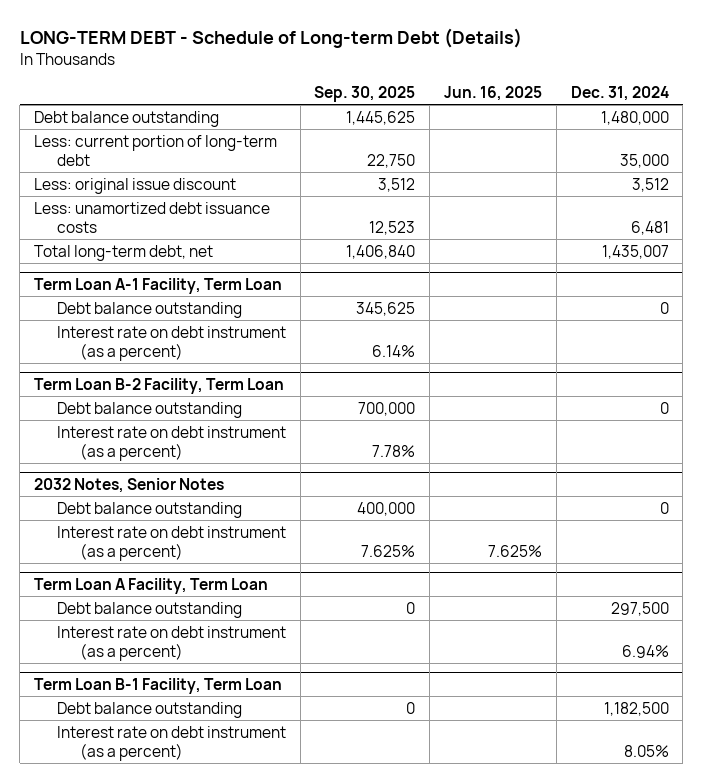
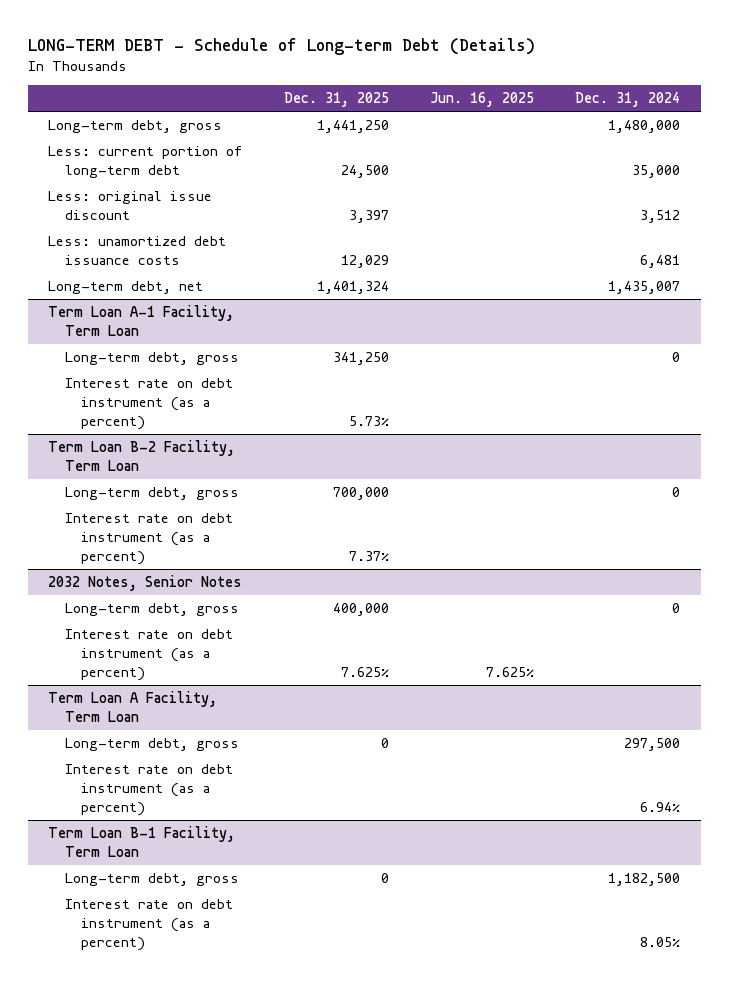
- | Sep. 30, 2025 | Jun. 16, 2025 | Dec. 31, 2024
+ | Dec. 31, 2025 | Jun. 16, 2025 | Dec. 31, 2024
- Debt balance outstanding | 1,445,625 | | 1,480,000
+ Long-term debt, gross | 1,441,250 | | 1,480,000
- Total long-term debt, net | 1,406,840 | | 1,435,007
+ Long-term debt, net | 1,401,324 | | 1,435,007
@ Term Loan A-1 Facility, Term Loan
- Debt balance outstanding | 345,625 | | 0
+ Long-term debt, gross | 341,250 | | 0
@ Term Loan B-2 Facility, Term Loan
- Debt balance outstanding | 700,000 | | 0
+ Long-term debt, gross | 700,000 | | 0
@ 2032 Notes, Senior Notes
- Debt balance outstanding | 400,000 | | 0
+ Long-term debt, gross | 400,000 | | 0
@ Term Loan A Facility, Term Loan
- Debt balance outstanding | 0 | | 297,500
+ Long-term debt, gross | 0 | | 297,500
@ Term Loan B-1 Facility, Term Loan
- Debt balance outstanding | 0 | | 1,182,500
+ Long-term debt, gross | 0 | | 1,182,500

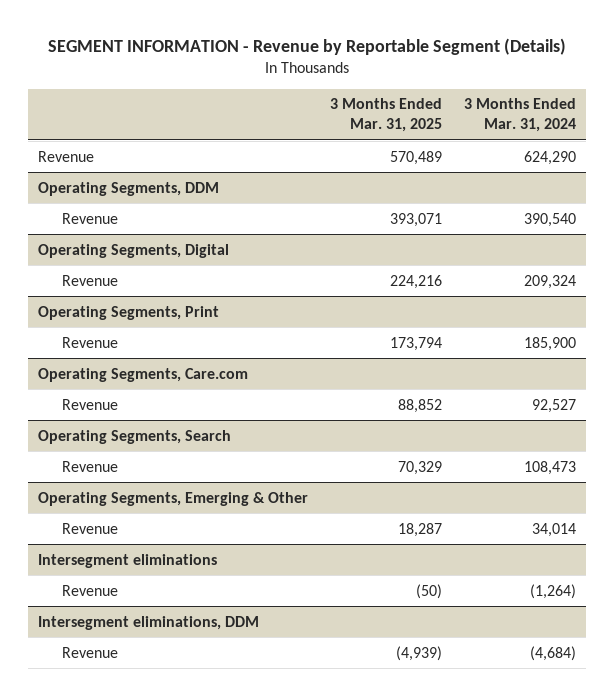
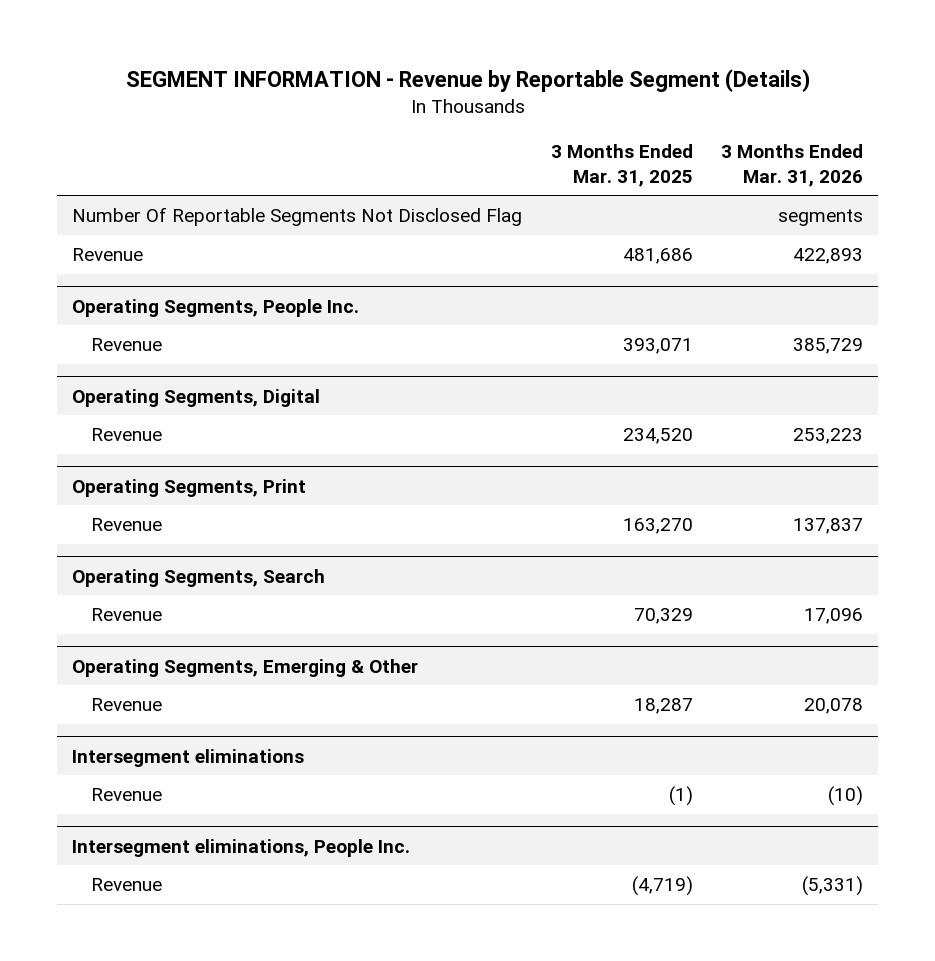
- | 3 Months Ended Mar. 31, 2025 | 3 Months Ended Mar. 31, 2024
+ | 3 Months Ended Mar. 31, 2025 | 3 Months Ended Mar. 31, 2026
- Revenue | 570,489 | 624,290
- Operating Segments, DDM
+ Number Of Reportable Segments Not Disclosed Flag | | segments
+ Revenue | 481,686 | 422,893
+ Operating Segments, People Inc.
@ Operating Segments, Digital
- Revenue | 224,216 | 209,324
+ Revenue | 234,520 | 253,223
@ Operating Segments, Print
- Revenue | 173,794 | 185,900
- Operating Segments, Care.com
- Revenue | 88,852 | 92,527
@ Operating Segments, Print
+ Revenue | 163,270 | 137,837
@ Intersegment eliminations
- Revenue | (50) | (1,264)
- Intersegment eliminations, DDM
- Revenue | (4,939) | (4,684)
@ Intersegment eliminations
+ Revenue | (1) | (10)
+ Intersegment eliminations, People Inc.
+ Revenue | (4,719) | (5,331)

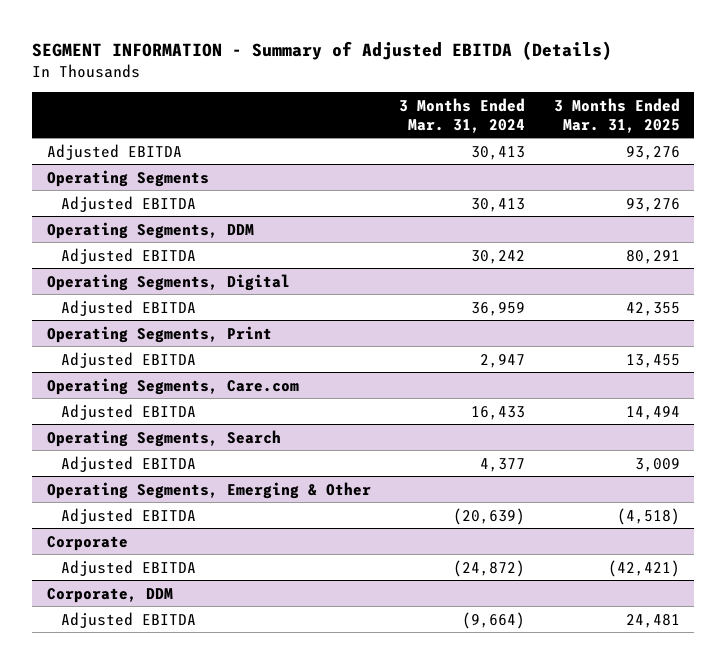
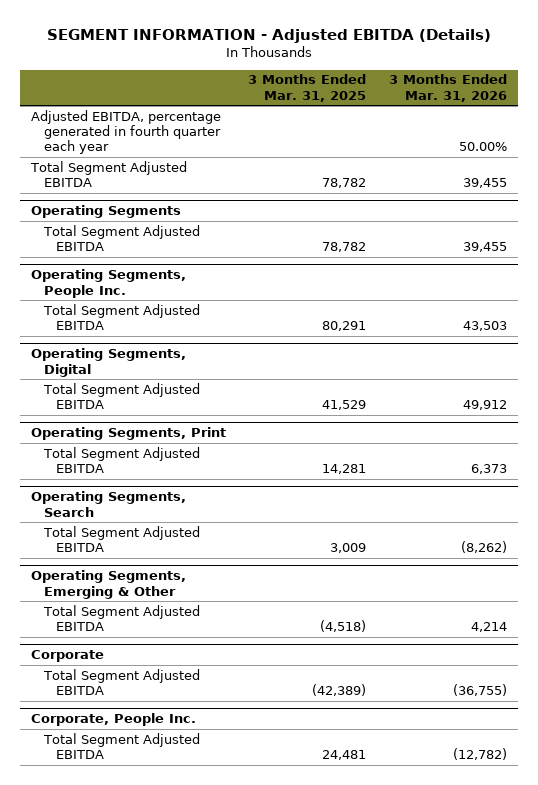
- SEGMENT INFORMATION - Summary of Adjusted EBITDA (Details)
+ SEGMENT INFORMATION - Adjusted EBITDA (Details)
- | 3 Months Ended Mar. 31, 2024 | 3 Months Ended Mar. 31, 2025
+ | 3 Months Ended Mar. 31, 2025 | 3 Months Ended Mar. 31, 2026
- Adjusted EBITDA | 30,413 | 93,276
+ Adjusted EBITDA, percentage generated in fourth quarter each year | | 50.00%
+ Total Segment Adjusted EBITDA | 78,782 | 39,455
@ Operating Segments
- Adjusted EBITDA | 30,413 | 93,276
- Operating Segments, DDM
- Adjusted EBITDA | 30,242 | 80,291
@ Operating Segments
+ Total Segment Adjusted EBITDA | 78,782 | 39,455
+ Operating Segments, People Inc.
+ Total Segment Adjusted EBITDA | 80,291 | 43,503
@ Operating Segments, Digital
- Adjusted EBITDA | 36,959 | 42,355
+ Total Segment Adjusted EBITDA | 41,529 | 49,912
@ Operating Segments, Print
- Adjusted EBITDA | 2,947 | 13,455
- Operating Segments, Care.com
- Adjusted EBITDA | 16,433 | 14,494
@ Operating Segments, Print
+ Total Segment Adjusted EBITDA | 14,281 | 6,373
@ Operating Segments, Search
- Adjusted EBITDA | 4,377 | 3,009
+ Total Segment Adjusted EBITDA | 3,009 | (8,262)
@ Operating Segments, Emerging & Other
- Adjusted EBITDA | (20,639) | (4,518)
+ Total Segment Adjusted EBITDA | (4,518) | 4,214
@ Corporate
- Adjusted EBITDA | (24,872) | (42,421)
- Corporate, DDM
- Adjusted EBITDA | (9,664) | 24,481
@ Corporate
+ Total Segment Adjusted EBITDA | (42,389) | (36,755)
+ Corporate, People Inc.
+ Total Segment Adjusted EBITDA | 24,481 | (12,782)

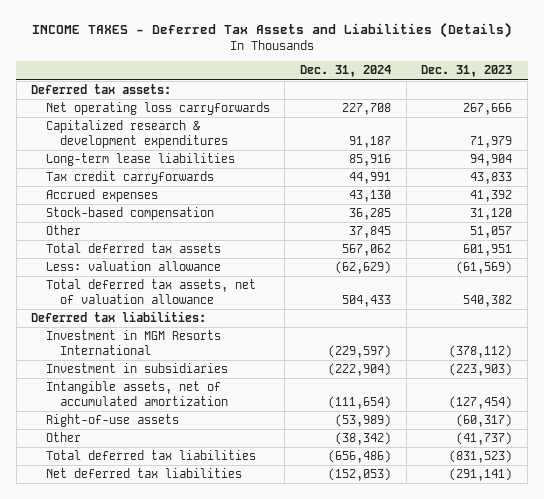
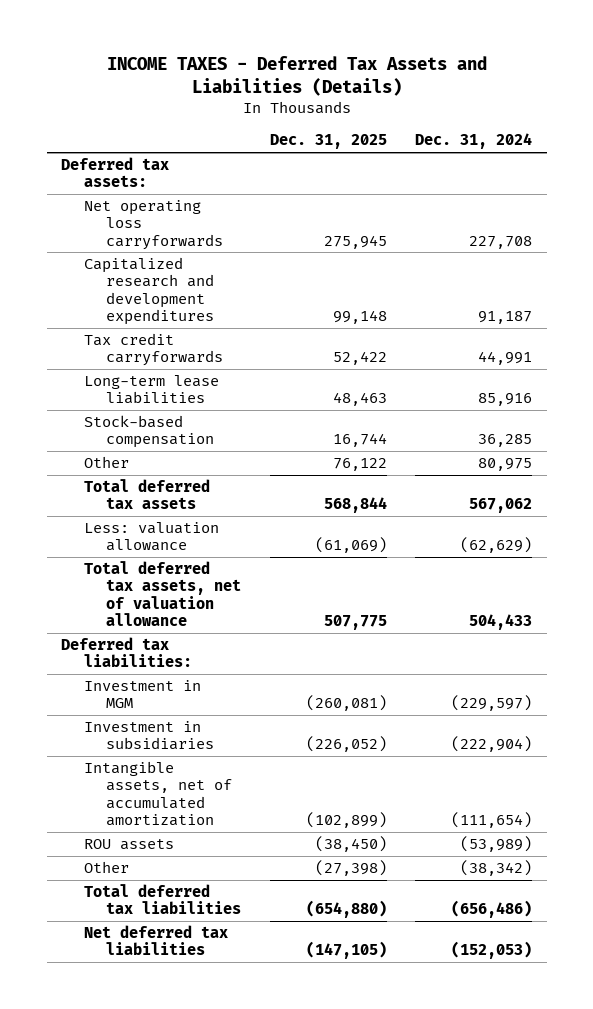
- | Dec. 31, 2024 | Dec. 31, 2023
+ | Dec. 31, 2025 | Dec. 31, 2024
- Capitalized research & development expenditures | 91,187 | 71,979
+ Capitalized research and development expenditures | 99,148 | 91,187
- Accrued expenses | 43,130 | 41,392
moved down: Long-term lease liabilities | 48,463 | 85,916
- Other | 37,845 | 51,057
+ Other | 76,122 | 80,975
- Investment in MGM Resorts International | (229,597) | (378,112)
+ Investment in MGM | (260,081) | (229,597)
- Right-of-use assets | (53,989) | (60,317)
+ ROU assets | (38,450) | (53,989)

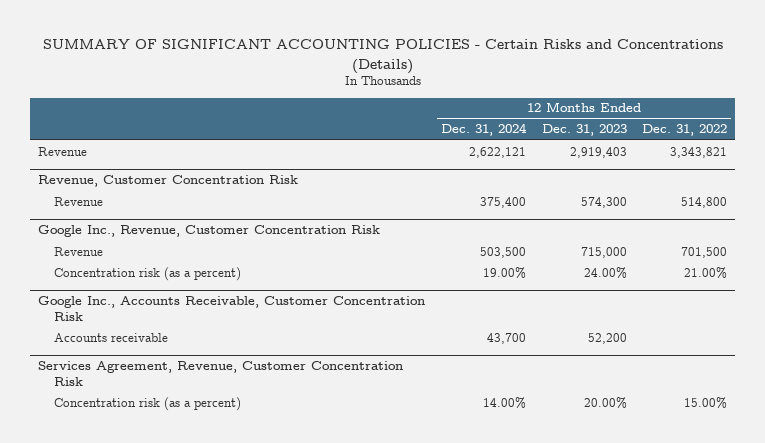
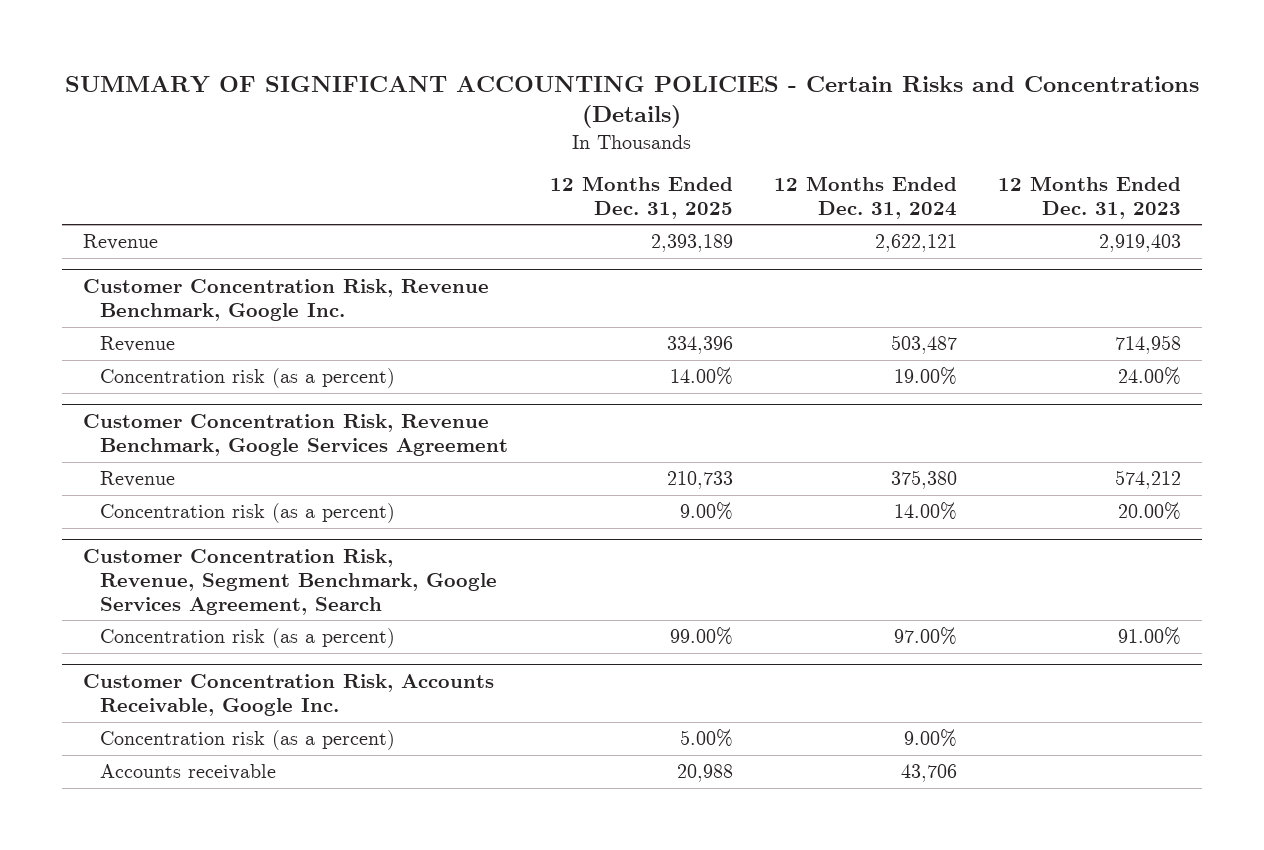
- | 12 Months Ended Dec. 31, 2024 | 12 Months Ended Dec. 31, 2023 | 12 Months Ended Dec. 31, 2022
+ | 12 Months Ended Dec. 31, 2025 | 12 Months Ended Dec. 31, 2024 | 12 Months Ended Dec. 31, 2023
- Revenue, Customer Concentration Risk
- Revenue | 375,400 | 574,300 | 514,800
- Google Inc., Revenue, Customer Concentration Risk
- Revenue | 503,500 | 715,000 | 701,500
+ Customer Concentration Risk, Revenue Benchmark, Google Inc.
+ Revenue | 334,396 | 503,487 | 714,958
- Google Inc., Accounts Receivable, Customer Concentration Risk
- Accounts receivable | 43,700 | 52,200 |
- Services Agreement, Revenue, Customer Concentration Risk
+ Customer Concentration Risk, Revenue Benchmark, Google Services Agreement
+ Revenue | 210,733 | 375,380 | 574,212
+ Customer Concentration Risk, Revenue, Segment Benchmark, Google Services Agreement, Search
+ Concentration risk (as a percent) | 99.00% | 97.00% | 91.00%
+ Customer Concentration Risk, Accounts Receivable, Google Inc.
+ Concentration risk (as a percent) | 5.00% | 9.00% |
+ Accounts receivable | 20,988 | 43,706 |

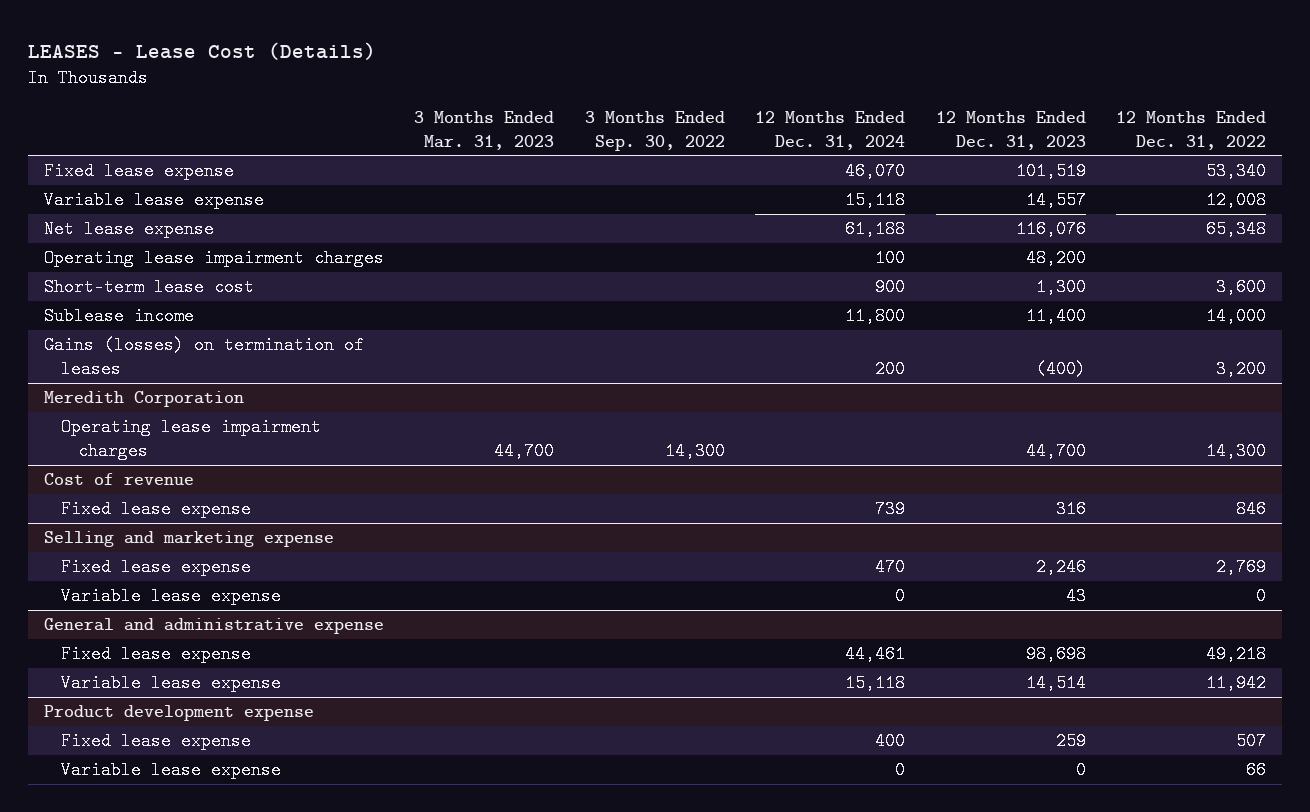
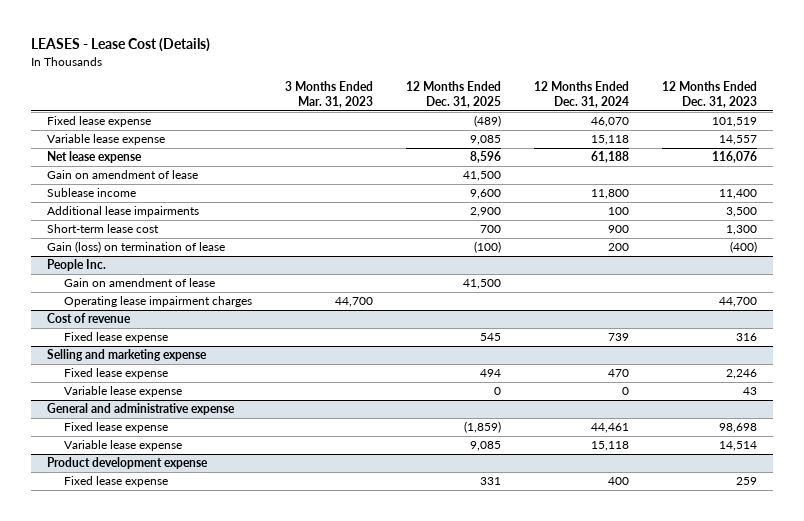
- | 3 Months Ended Mar. 31, 2023 | 3 Months Ended Sep. 30, 2022 | 12 Months Ended Dec. 31, 2024 | 12 Months Ended Dec. 31, 2023 | 12 Months Ended Dec. 31, 2022
+ | 3 Months Ended Mar. 31, 2023 | 12 Months Ended Dec. 31, 2025 | 12 Months Ended Dec. 31, 2024 | 12 Months Ended Dec. 31, 2023
- Operating lease impairment charges | | | 100 | 48,200 |
+ Gain on amendment of lease | | 41,500 | |
- Gains (losses) on termination of leases | | | 200 | (400) | 3,200
- Meredith Corporation
+ Additional lease impairments | | 2,900 | 100 | 3,500
moved down: Short-term lease cost | | 700 | 900 | 1,300
+ Gain (loss) on termination of lease | | (100) | 200 | (400)
+ People Inc.
+ Gain on amendment of lease | | 41,500 | |
@ Product development expense
- Variable lease expense | | | 0 | 0 | 66

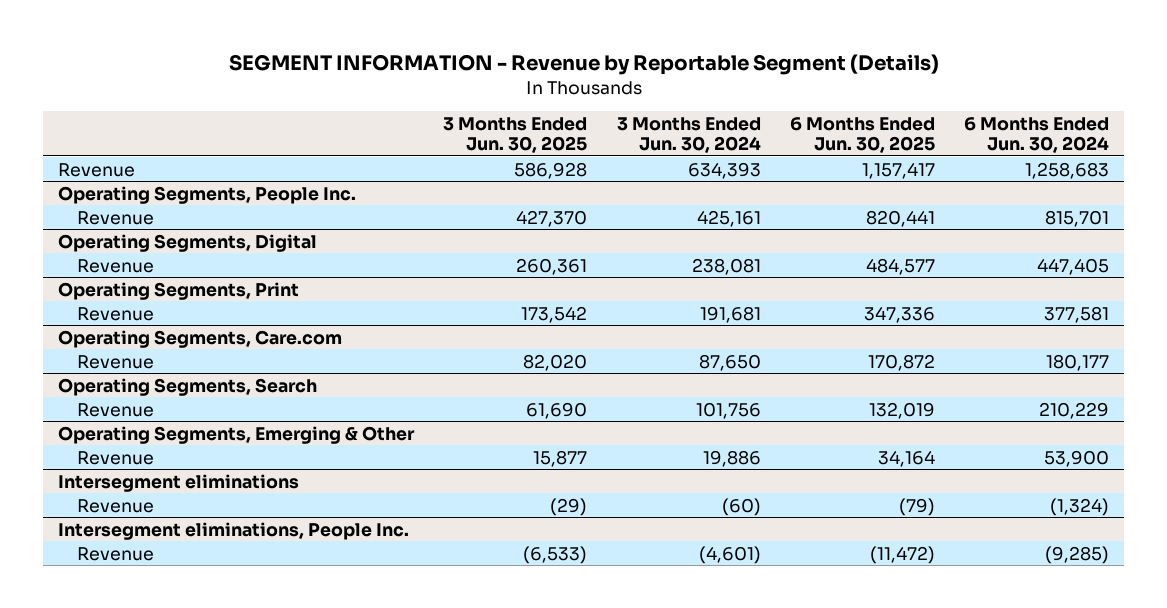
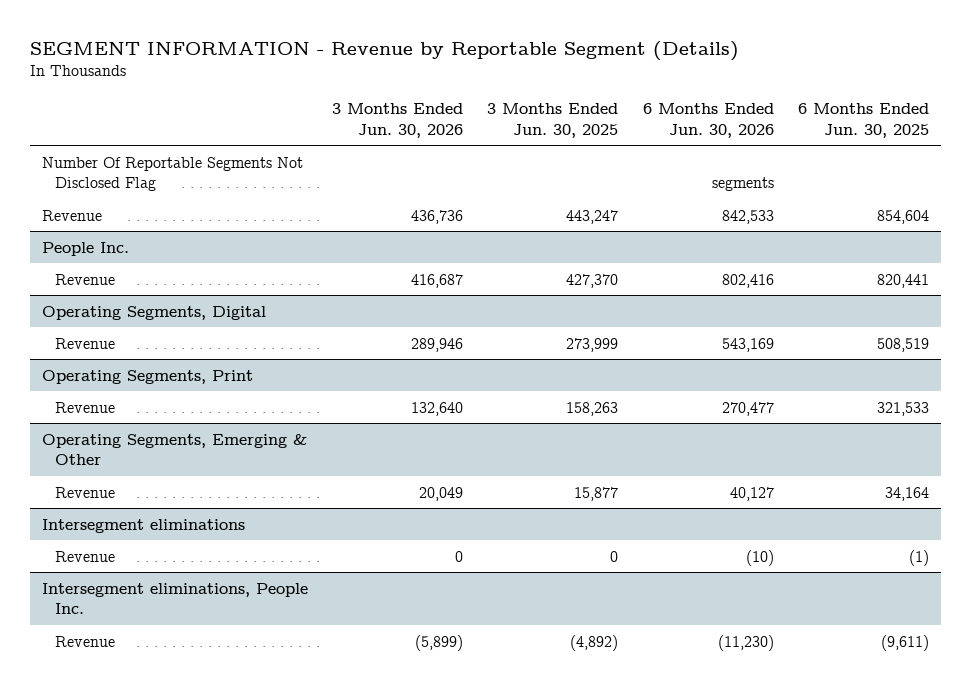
- | 3 Months Ended Jun. 30, 2025 | 3 Months Ended Jun. 30, 2024 | 6 Months Ended Jun. 30, 2025 | 6 Months Ended Jun. 30, 2024
+ | 3 Months Ended Jun. 30, 2026 | 3 Months Ended Jun. 30, 2025 | 6 Months Ended Jun. 30, 2026 | 6 Months Ended Jun. 30, 2025
- Revenue | 586,928 | 634,393 | 1,157,417 | 1,258,683
- Operating Segments, People Inc.
+ Number Of Reportable Segments Not Disclosed Flag | | | segments |
+ Revenue | 436,736 | 443,247 | 842,533 | 854,604
+ People Inc.
@ Operating Segments, Digital
- Revenue | 260,361 | 238,081 | 484,577 | 447,405
+ Revenue | 289,946 | 273,999 | 543,169 | 508,519
@ Operating Segments, Print
- Revenue | 173,542 | 191,681 | 347,336 | 377,581
- Operating Segments, Care.com
- Revenue | 82,020 | 87,650 | 170,872 | 180,177
- Operating Segments, Search
- Revenue | 61,690 | 101,756 | 132,019 | 210,229
@ Operating Segments, Print
+ Revenue | 132,640 | 158,263 | 270,477 | 321,533
@ Intersegment eliminations
- Revenue | (29) | (60) | (79) | (1,324)
+ Revenue | 0 | 0 | (10) | (1)
@ Intersegment eliminations, People Inc.
- Revenue | (6,533) | (4,601) | (11,472) | (9,285)
+ Revenue | (5,899) | (4,892) | (11,230) | (9,611)

